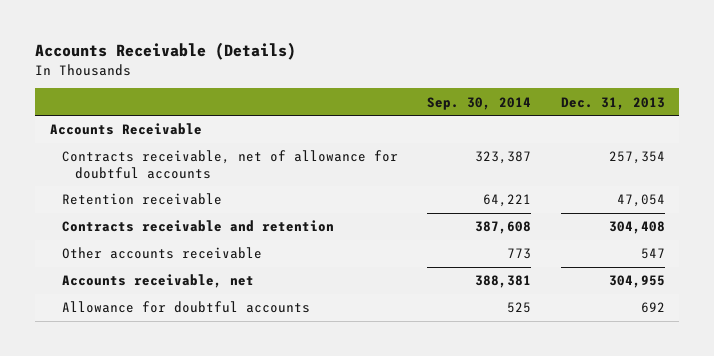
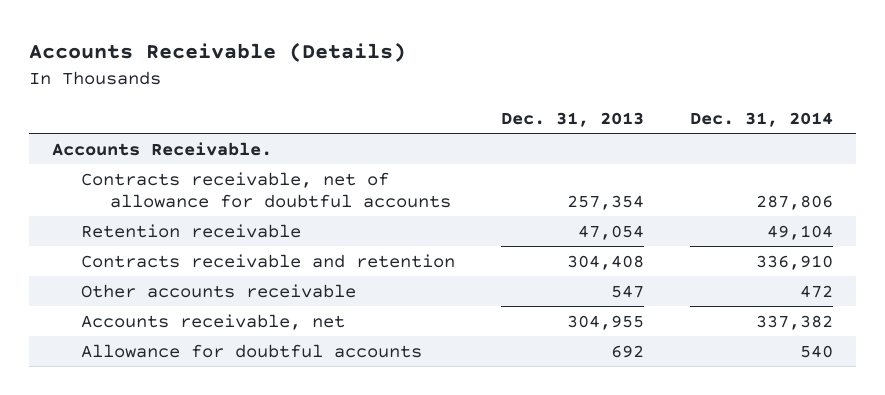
- | Sep. 30, 2014 | Dec. 31, 2013
+ | Dec. 31, 2013 | Dec. 31, 2014
- Accounts Receivable
+ Accounts Receivable.

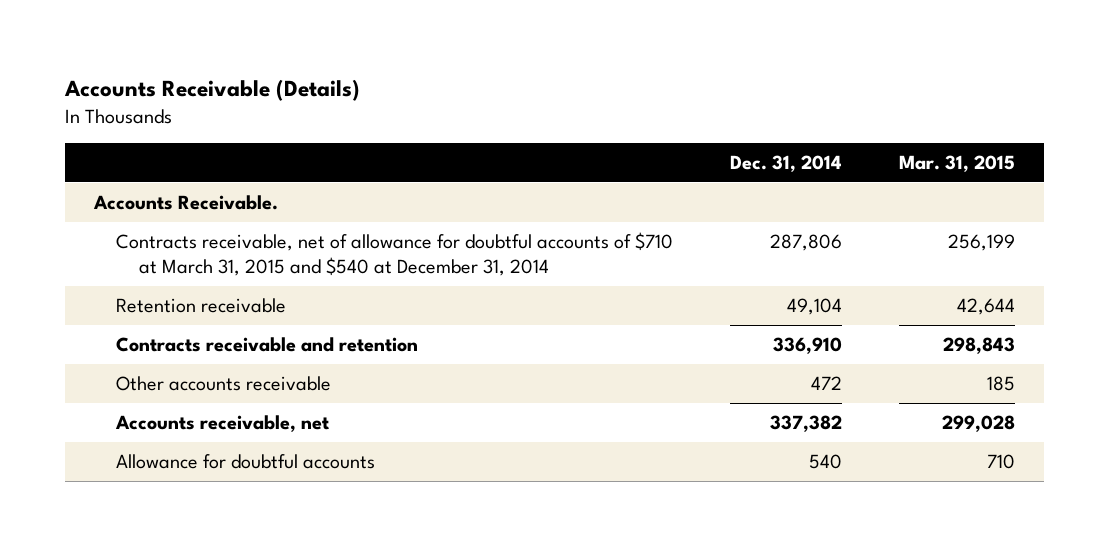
- | Dec. 31, 2013 | Dec. 31, 2014
+ | Dec. 31, 2014 | Mar. 31, 2015
- Contracts receivable, net of allowance for doubtful accounts | 257,354 | 287,806
+ Contracts receivable, net of allowance for doubtful accounts of $710 at March 31, 2015 and $540 at December 31, 2014 | 287,806 | 256,199

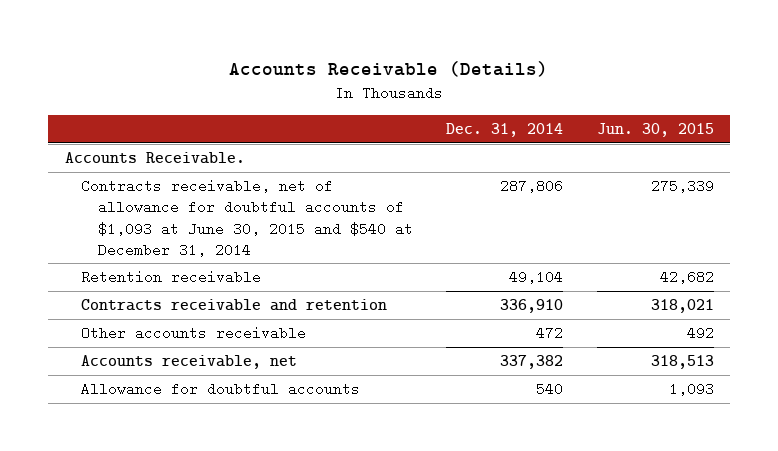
- | Dec. 31, 2014 | Mar. 31, 2015
+ | Dec. 31, 2014 | Jun. 30, 2015
- Contracts receivable, net of allowance for doubtful accounts of $710 at March 31, 2015 and $540 at December 31, 2014 | 287,806 | 256,199
+ Contracts receivable, net of allowance for doubtful accounts of $1,093 at June 30, 2015 and $540 at December 31, 2014 | 287,806 | 275,339

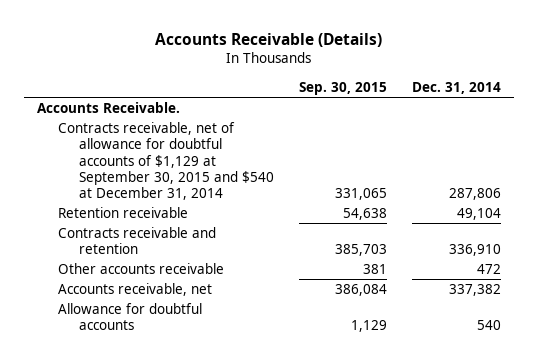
- | Dec. 31, 2014 | Jun. 30, 2015
+ | Sep. 30, 2015 | Dec. 31, 2014
- Contracts receivable, net of allowance for doubtful accounts of $1,093 at June 30, 2015 and $540 at December 31, 2014 | 287,806 | 275,339
+ Contracts receivable, net of allowance for doubtful accounts of $1,129 at September 30, 2015 and $540 at December 31, 2014 | 331,065 | 287,806

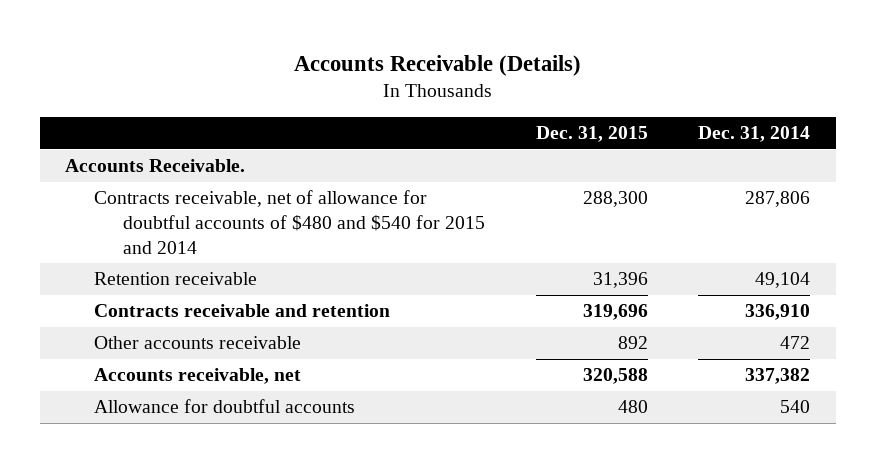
- | Sep. 30, 2015 | Dec. 31, 2014
+ | Dec. 31, 2015 | Dec. 31, 2014
- Contracts receivable, net of allowance for doubtful accounts of $1,129 at September 30, 2015 and $540 at December 31, 2014 | 331,065 | 287,806
+ Contracts receivable, net of allowance for doubtful accounts of $480 and $540 for 2015 and 2014 | 288,300 | 287,806

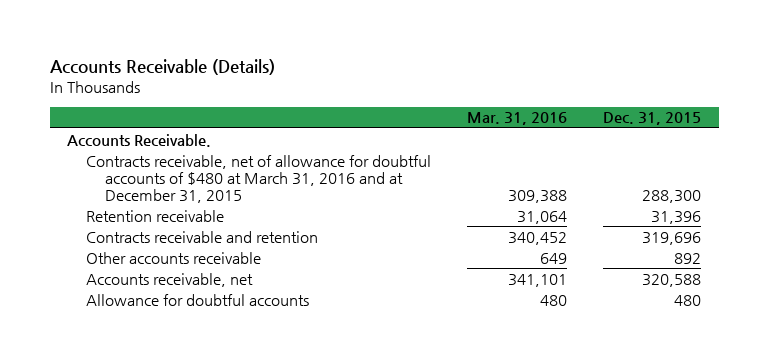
- | Dec. 31, 2015 | Dec. 31, 2014
+ | Mar. 31, 2016 | Dec. 31, 2015
- Contracts receivable, net of allowance for doubtful accounts of $480 and $540 for 2015 and 2014 | 288,300 | 287,806
+ Contracts receivable, net of allowance for doubtful accounts of $480 at March 31, 2016 and at December 31, 2015 | 309,388 | 288,300

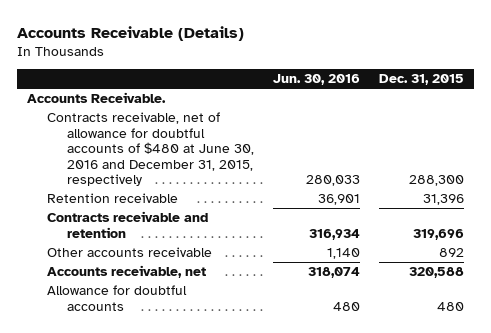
- | Mar. 31, 2016 | Dec. 31, 2015
+ | Jun. 30, 2016 | Dec. 31, 2015
- Contracts receivable, net of allowance for doubtful accounts of $480 at March 31, 2016 and at December 31, 2015 | 309,388 | 288,300
+ Contracts receivable, net of allowance for doubtful accounts of $480 at June 30, 2016 and December 31, 2015, respectively | 280,033 | 288,300

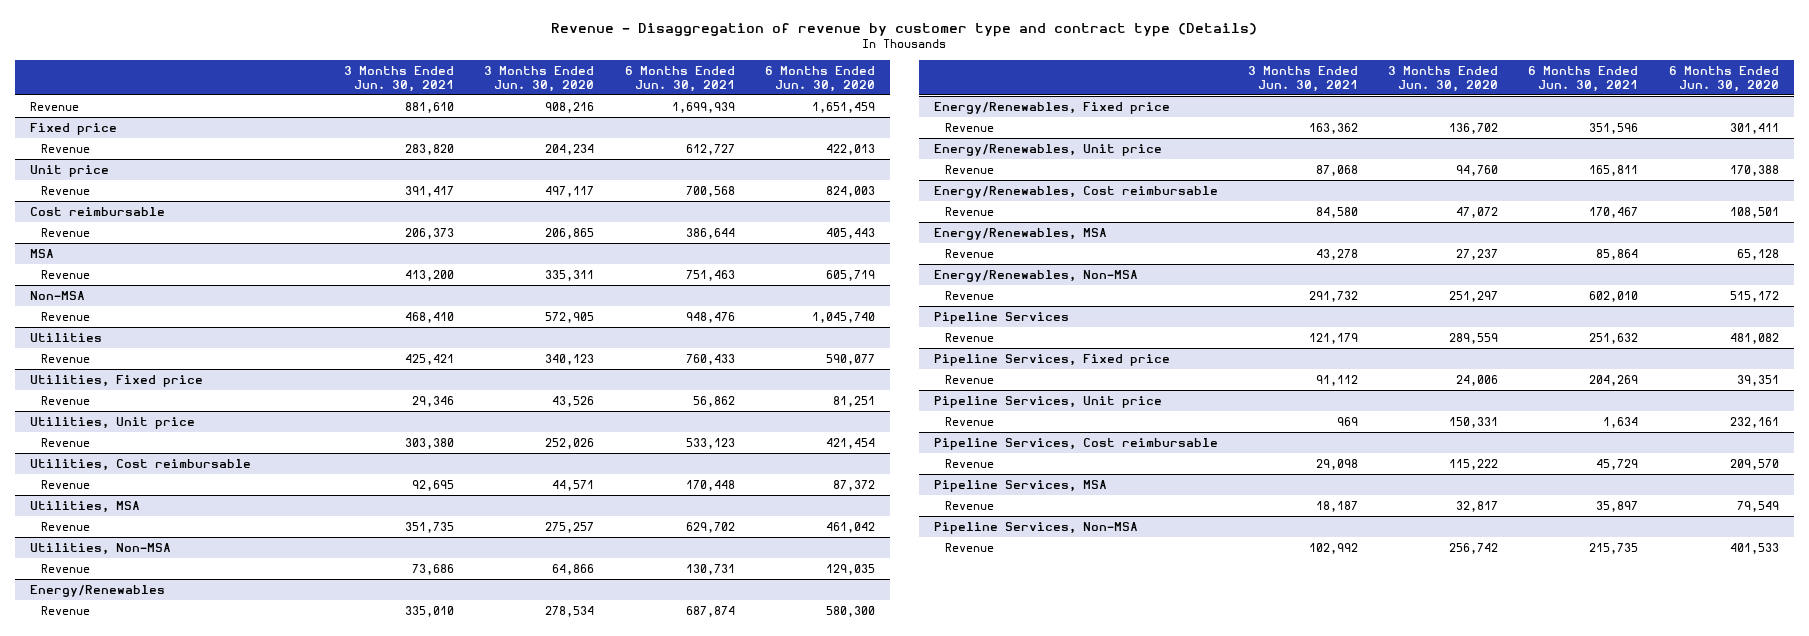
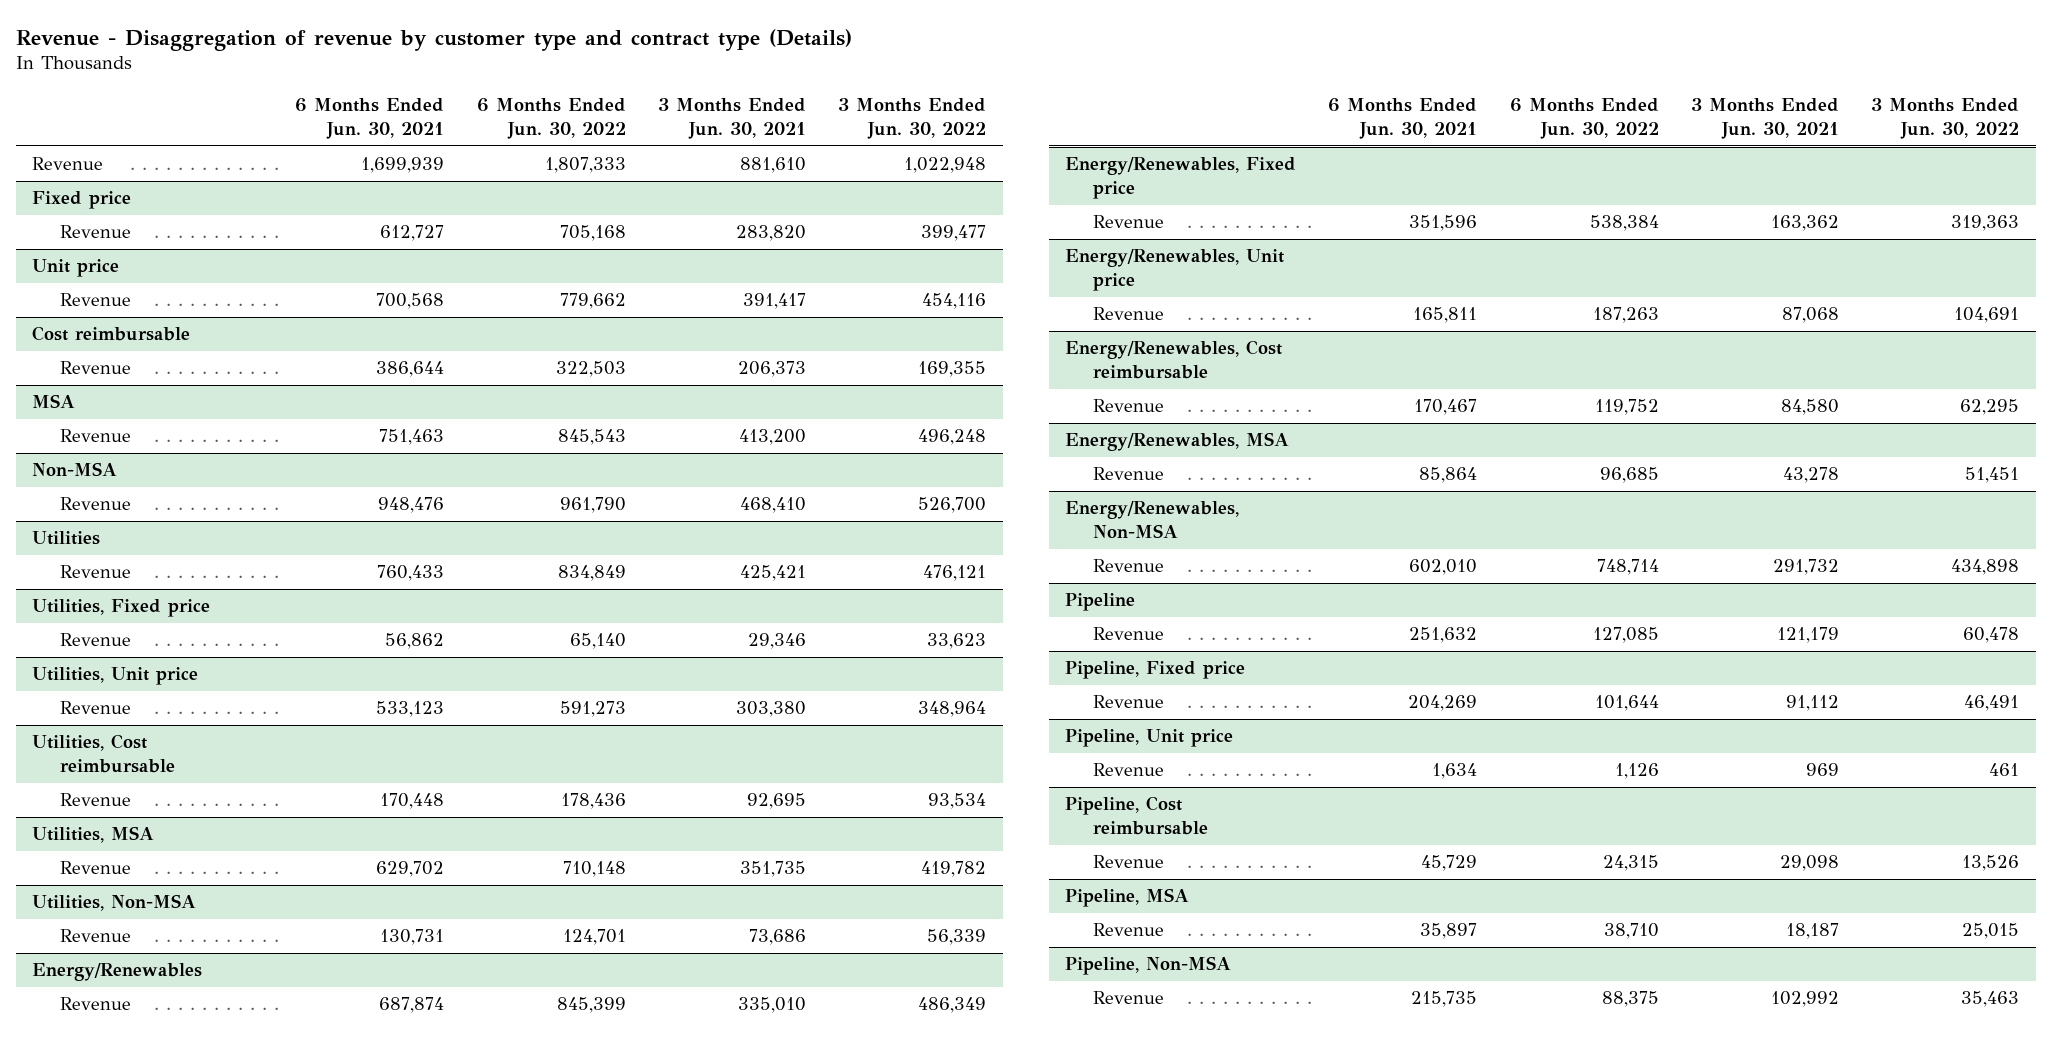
- | 3 Months Ended Jun. 30, 2021 | 3 Months Ended Jun. 30, 2020 | 6 Months Ended Jun. 30, 2021 | 6 Months Ended Jun. 30, 2020
+ | 6 Months Ended Jun. 30, 2021 | 6 Months Ended Jun. 30, 2022 | 3 Months Ended Jun. 30, 2021 | 3 Months Ended Jun. 30, 2022
- Pipeline Services
+ Pipeline
- Pipeline Services, Fixed price
+ Pipeline, Fixed price
- Pipeline Services, Unit price
+ Pipeline, Unit price
- Pipeline Services, Cost reimbursable
+ Pipeline, Cost reimbursable
- Pipeline Services, MSA
+ Pipeline, MSA
- Pipeline Services, Non-MSA
+ Pipeline, Non-MSA

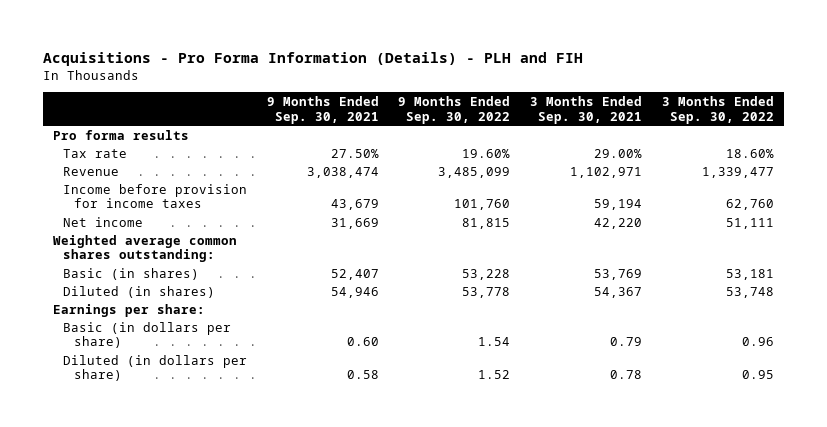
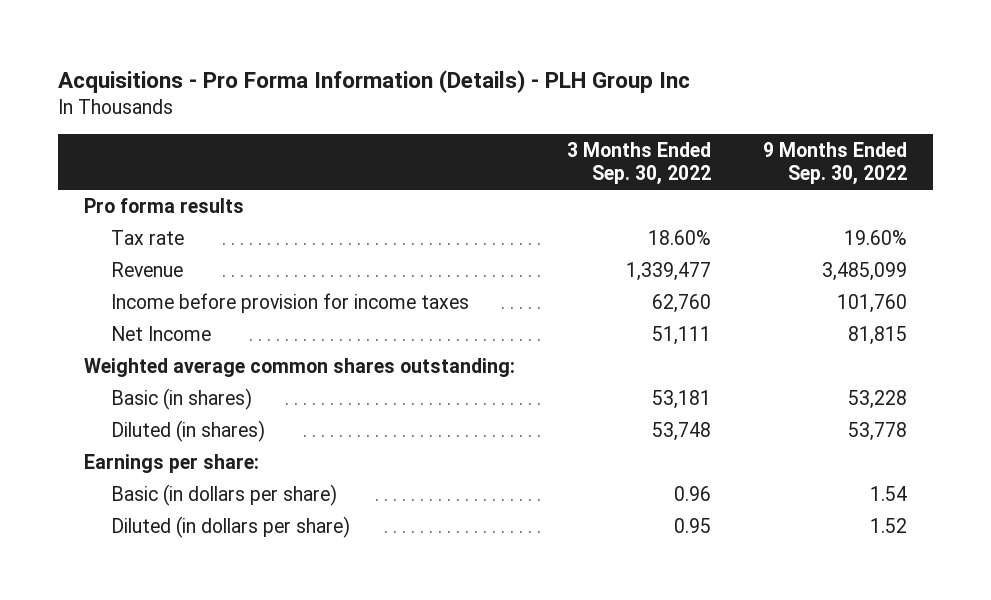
- Acquisitions - Pro Forma Information (Details) - PLH and FIH
+ Acquisitions - Pro Forma Information (Details) - PLH Group Inc
- | 9 Months Ended Sep. 30, 2021 | 9 Months Ended Sep. 30, 2022 | 3 Months Ended Sep. 30, 2021 | 3 Months Ended Sep. 30, 2022
+ | 3 Months Ended Sep. 30, 2022 | 9 Months Ended Sep. 30, 2022
- Net income | 31,669 | 81,815 | 42,220 | 51,111
+ Net Income | 51,111 | 81,815

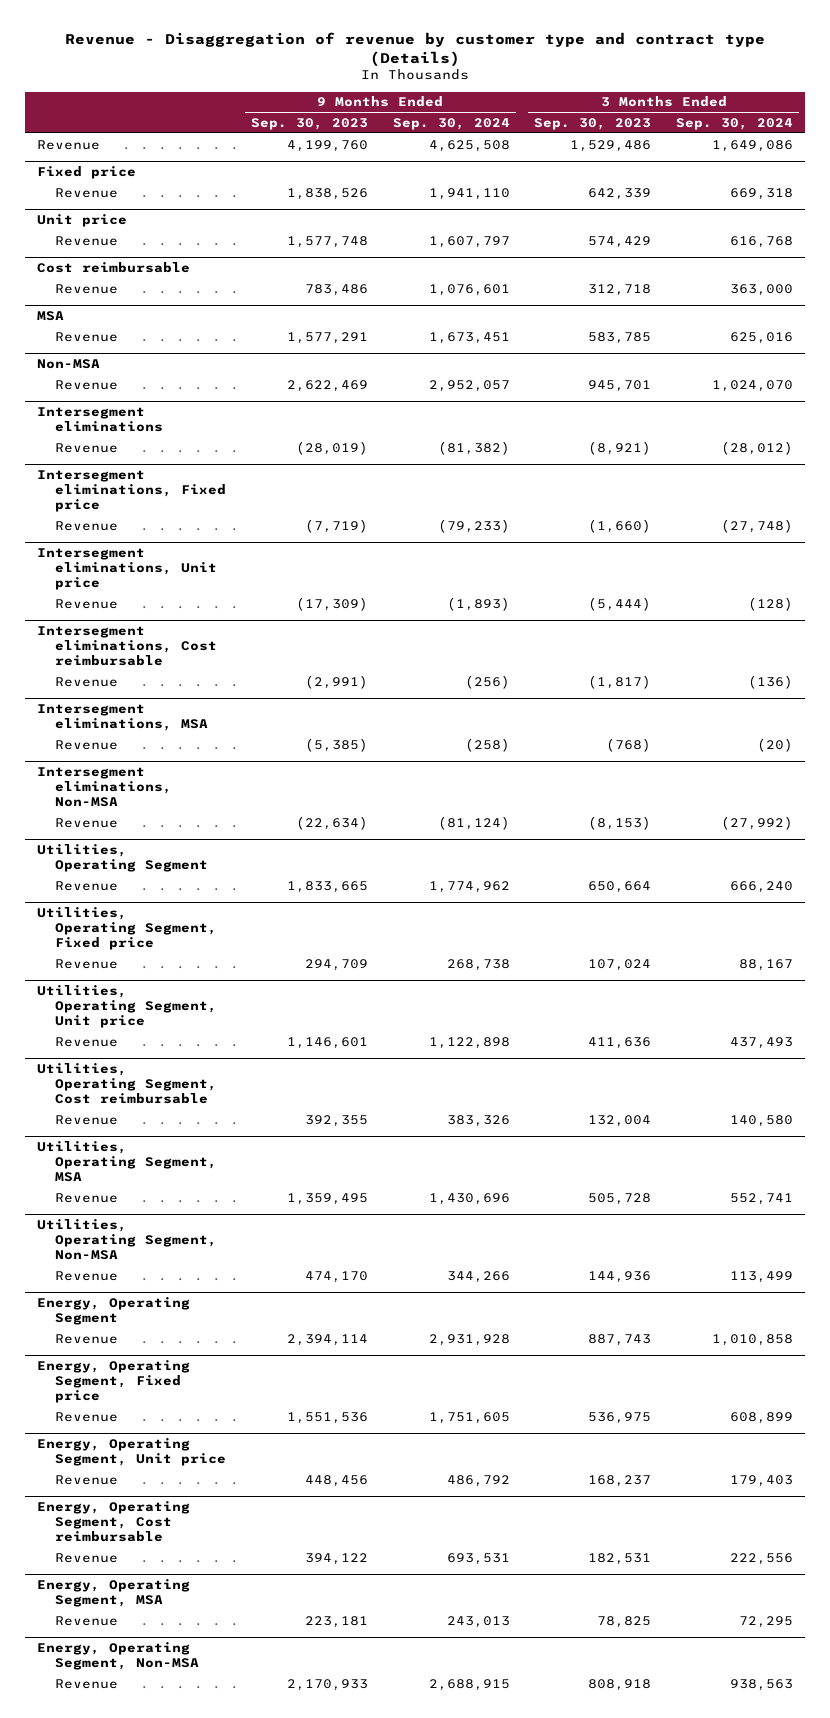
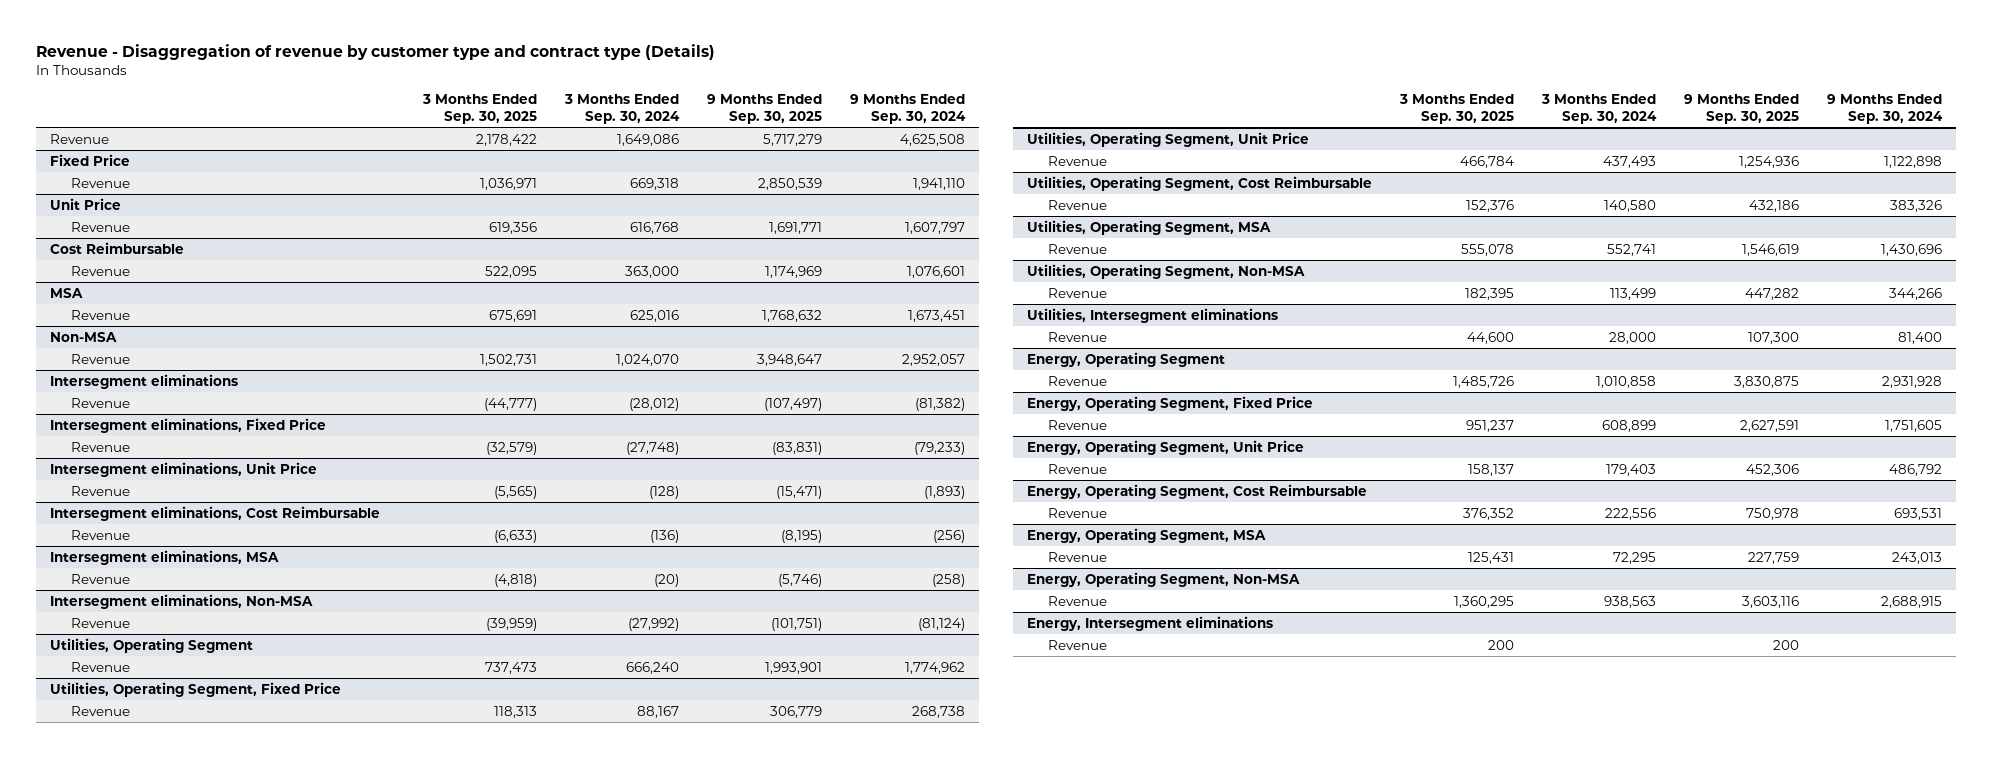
- | 9 Months Ended Sep. 30, 2023 | 9 Months Ended Sep. 30, 2024 | 3 Months Ended Sep. 30, 2023 | 3 Months Ended Sep. 30, 2024
+ | 3 Months Ended Sep. 30, 2025 | 3 Months Ended Sep. 30, 2024 | 9 Months Ended Sep. 30, 2025 | 9 Months Ended Sep. 30, 2024
- Fixed price
+ Fixed Price
- Unit price
+ Unit Price
- Cost reimbursable
+ Cost Reimbursable
- Intersegment eliminations, Fixed price
+ Intersegment eliminations, Fixed Price
- Intersegment eliminations, Unit price
+ Intersegment eliminations, Unit Price
- Intersegment eliminations, Cost reimbursable
+ Intersegment eliminations, Cost Reimbursable
- Utilities, Operating Segment, Fixed price
+ Utilities, Operating Segment, Fixed Price
- Utilities, Operating Segment, Unit price
+ Utilities, Operating Segment, Unit Price
- Utilities, Operating Segment, Cost reimbursable
+ Utilities, Operating Segment, Cost Reimbursable
+ Utilities, Intersegment eliminations
+ Revenue | 44,600 | 28,000 | 107,300 | 81,400
- Energy, Operating Segment, Fixed price
+ Energy, Operating Segment, Fixed Price
- Energy, Operating Segment, Unit price
+ Energy, Operating Segment, Unit Price
- Energy, Operating Segment, Cost reimbursable
+ Energy, Operating Segment, Cost Reimbursable
+ Energy, Intersegment eliminations
+ Revenue | 200 | | 200 |

